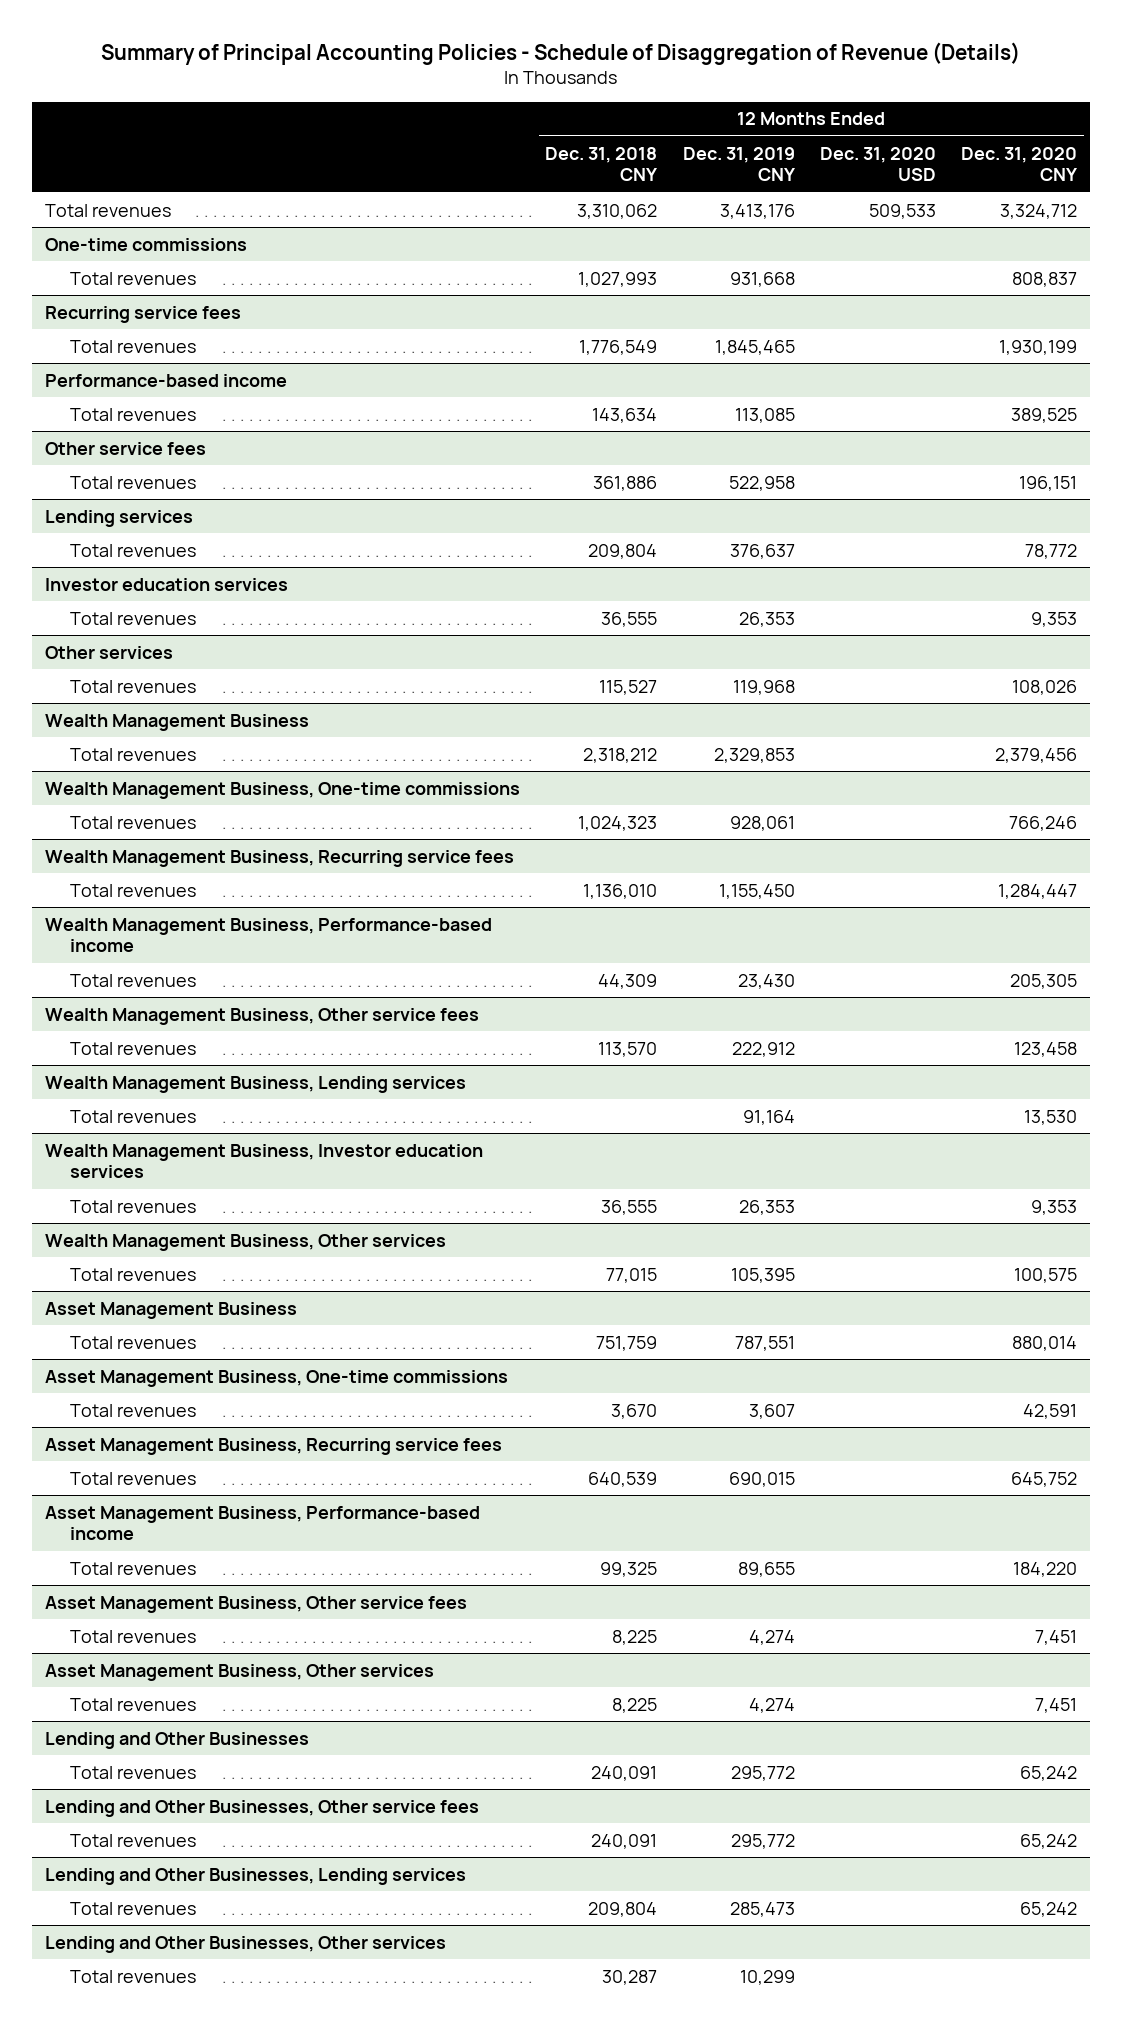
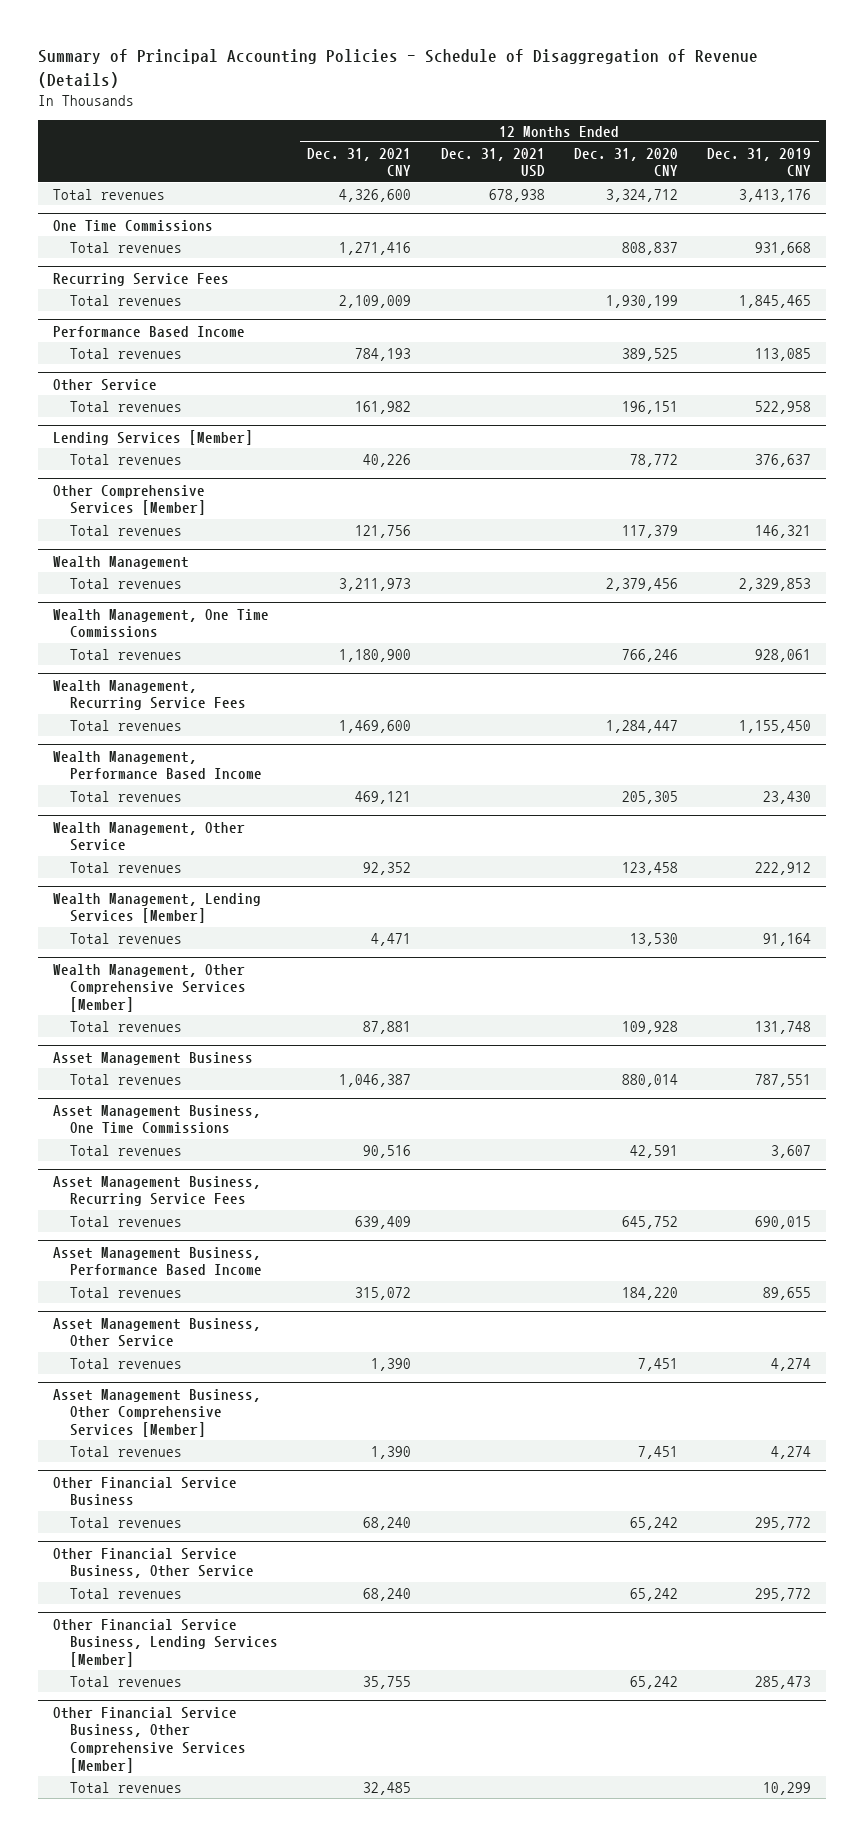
- | 12 Months Ended Dec. 31, 2018 CNY | 12 Months Ended Dec. 31, 2019 CNY | 12 Months Ended Dec. 31, 2020 USD | 12 Months Ended Dec. 31, 2020 CNY
+ | 12 Months Ended Dec. 31, 2021 CNY | 12 Months Ended Dec. 31, 2021 USD | 12 Months Ended Dec. 31, 2020 CNY | 12 Months Ended Dec. 31, 2019 CNY
- One-time commissions
+ One Time Commissions
- Recurring service fees
+ Recurring Service Fees
- Performance-based income
+ Performance Based Income
- Other service fees
+ Other Service
- Lending services
+ Lending Services [Member]
- Investor education services
- Total revenues | 36,555 | 26,353 | | 9,353
- Other services
- Total revenues | 115,527 | 119,968 | | 108,026
- Wealth Management Business
+ Other Comprehensive Services [Member]
+ Total revenues | 121,756 | | 117,379 | 146,321
+ Wealth Management
- Wealth Management Business, One-time commissions
+ Wealth Management, One Time Commissions
- Wealth Management Business, Recurring service fees
+ Wealth Management, Recurring Service Fees
- Wealth Management Business, Performance-based income
+ Wealth Management, Performance Based Income
- Wealth Management Business, Other service fees
+ Wealth Management, Other Service
- Wealth Management Business, Lending services
+ Wealth Management, Lending Services [Member]
- Wealth Management Business, Investor education services
- Total revenues | 36,555 | 26,353 | | 9,353
- Wealth Management Business, Other services
- Total revenues | 77,015 | 105,395 | | 100,575
+ Wealth Management, Other Comprehensive Services [Member]
+ Total revenues | 87,881 | | 109,928 | 131,748
- Asset Management Business, One-time commissions
+ Asset Management Business, One Time Commissions
- Asset Management Business, Recurring service fees
+ Asset Management Business, Recurring Service Fees
- Asset Management Business, Performance-based income
+ Asset Management Business, Performance Based Income
- Asset Management Business, Other service fees
+ Asset Management Business, Other Service
- Asset Management Business, Other services
+ Asset Management Business, Other Comprehensive Services [Member]
- Lending and Other Businesses
+ Other Financial Service Business
- Lending and Other Businesses, Other service fees
+ Other Financial Service Business, Other Service
- Lending and Other Businesses, Lending services
+ Other Financial Service Business, Lending Services [Member]
- Lending and Other Businesses, Other services
+ Other Financial Service Business, Other Comprehensive Services [Member]

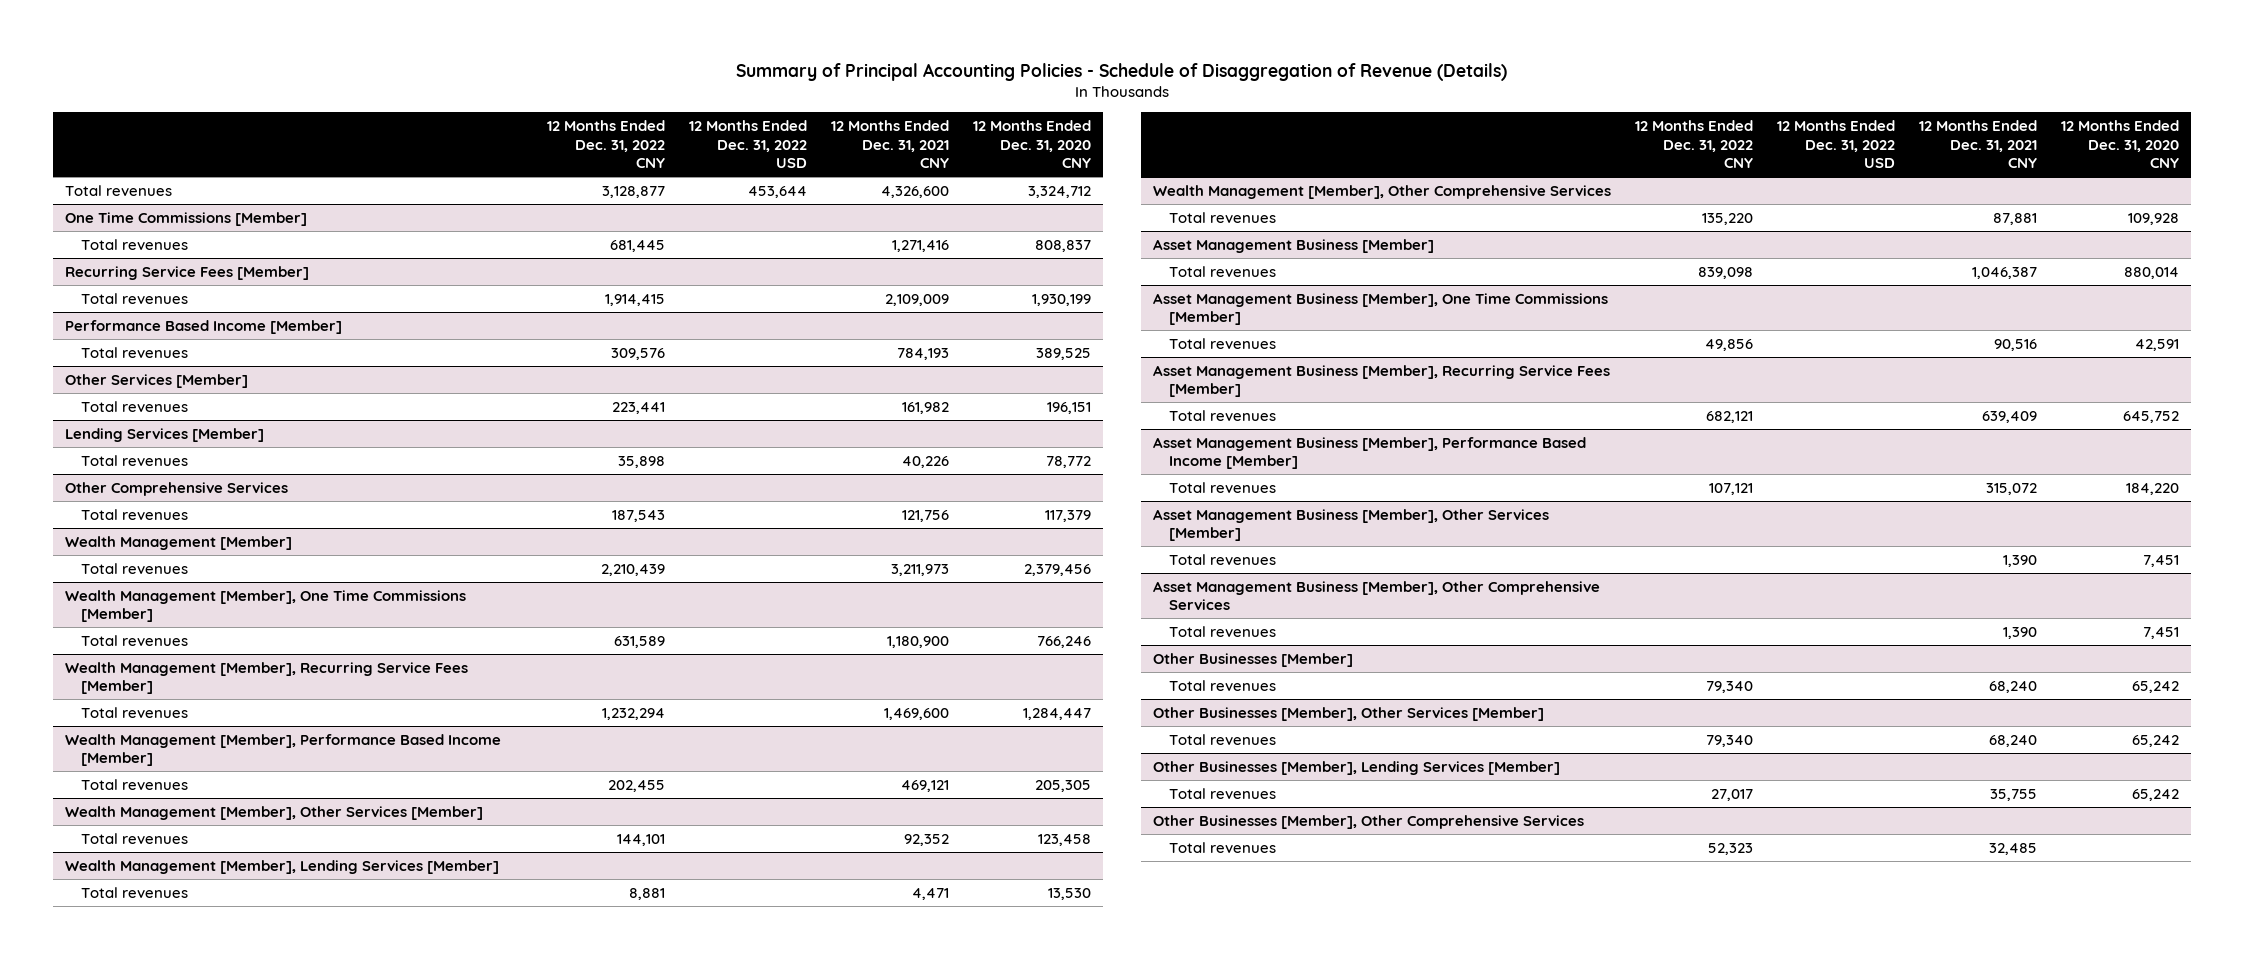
- | 12 Months Ended Dec. 31, 2021 CNY | 12 Months Ended Dec. 31, 2021 USD | 12 Months Ended Dec. 31, 2020 CNY | 12 Months Ended Dec. 31, 2019 CNY
+ | 12 Months Ended Dec. 31, 2022 CNY | 12 Months Ended Dec. 31, 2022 USD | 12 Months Ended Dec. 31, 2021 CNY | 12 Months Ended Dec. 31, 2020 CNY
- One Time Commissions
+ One Time Commissions [Member]
- Recurring Service Fees
+ Recurring Service Fees [Member]
- Performance Based Income
+ Performance Based Income [Member]
- Other Service
+ Other Services [Member]
- Other Comprehensive Services [Member]
+ Other Comprehensive Services
- Wealth Management
+ Wealth Management [Member]
- Wealth Management, One Time Commissions
+ Wealth Management [Member], One Time Commissions [Member]
- Wealth Management, Recurring Service Fees
+ Wealth Management [Member], Recurring Service Fees [Member]
- Wealth Management, Performance Based Income
+ Wealth Management [Member], Performance Based Income [Member]
- Wealth Management, Other Service
+ Wealth Management [Member], Other Services [Member]
- Wealth Management, Lending Services [Member]
+ Wealth Management [Member], Lending Services [Member]
- Wealth Management, Other Comprehensive Services [Member]
+ Wealth Management [Member], Other Comprehensive Services
- Asset Management Business
+ Asset Management Business [Member]
- Asset Management Business, One Time Commissions
+ Asset Management Business [Member], One Time Commissions [Member]
- Asset Management Business, Recurring Service Fees
+ Asset Management Business [Member], Recurring Service Fees [Member]
- Asset Management Business, Performance Based Income
+ Asset Management Business [Member], Performance Based Income [Member]
- Asset Management Business, Other Service
+ Asset Management Business [Member], Other Services [Member]
- Asset Management Business, Other Comprehensive Services [Member]
+ Asset Management Business [Member], Other Comprehensive Services
- Other Financial Service Business
+ Other Businesses [Member]
- Other Financial Service Business, Other Service
+ Other Businesses [Member], Other Services [Member]
- Other Financial Service Business, Lending Services [Member]
+ Other Businesses [Member], Lending Services [Member]
- Other Financial Service Business, Other Comprehensive Services [Member]
+ Other Businesses [Member], Other Comprehensive Services

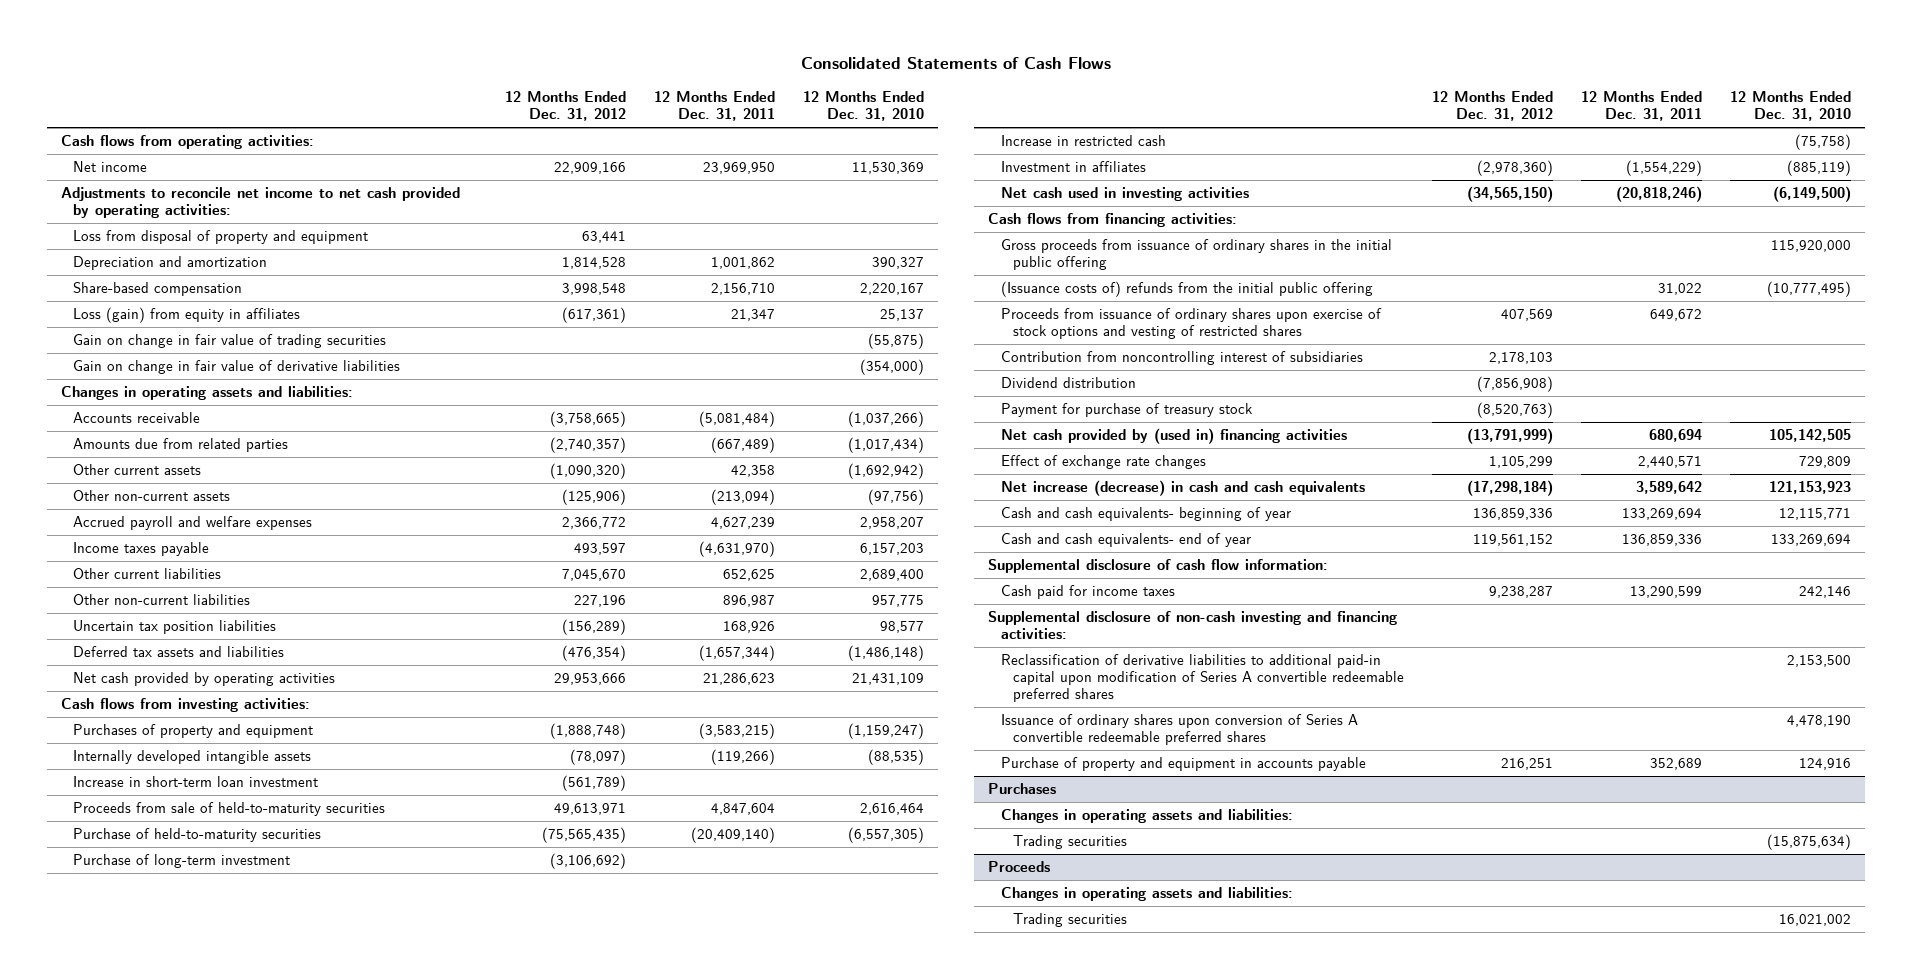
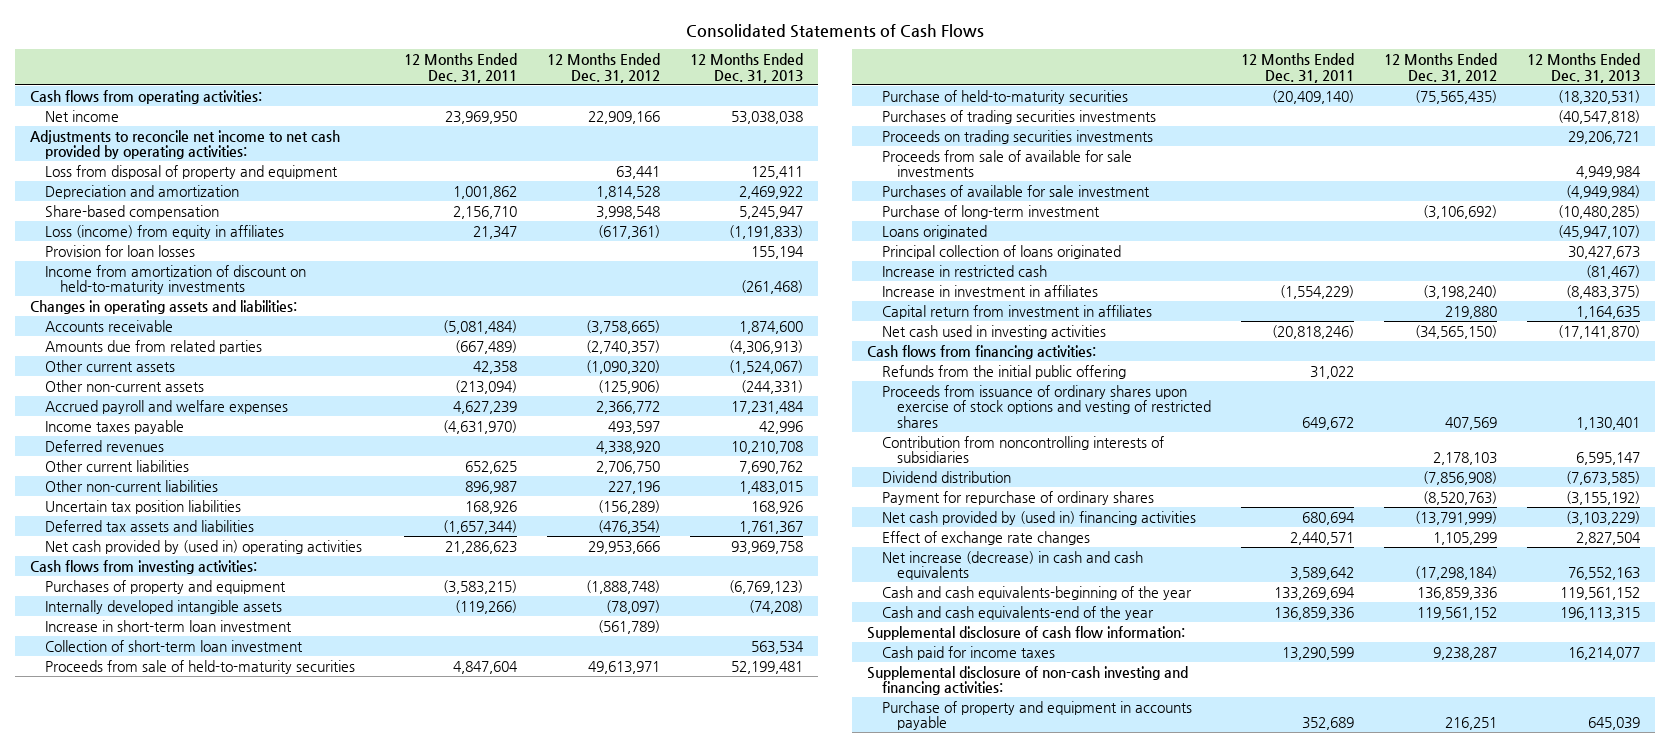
- | 12 Months Ended Dec. 31, 2012 | 12 Months Ended Dec. 31, 2011 | 12 Months Ended Dec. 31, 2010
+ | 12 Months Ended Dec. 31, 2011 | 12 Months Ended Dec. 31, 2012 | 12 Months Ended Dec. 31, 2013
- Loss (gain) from equity in affiliates | (617,361) | 21,347 | 25,137
- Gain on change in fair value of trading securities | | | (55,875)
- Gain on change in fair value of derivative liabilities | | | (354,000)
+ Loss (income) from equity in affiliates | 21,347 | (617,361) | (1,191,833)
+ Provision for loan losses | | | 155,194
+ Income from amortization of discount on held-to-maturity investments | | | (261,468)
- Other current liabilities | 7,045,670 | 652,625 | 2,689,400
+ Deferred revenues | | 4,338,920 | 10,210,708
+ Other current liabilities | 652,625 | 2,706,750 | 7,690,762
- Net cash provided by operating activities | 29,953,666 | 21,286,623 | 21,431,109
+ Net cash provided by (used in) operating activities | 21,286,623 | 29,953,666 | 93,969,758
+ Collection of short-term loan investment | | | 563,534
+ Purchases of trading securities investments | | | (40,547,818)
+ Proceeds on trading securities investments | | | 29,206,721
+ Proceeds from sale of available for sale investments | | | 4,949,984
+ Purchases of available for sale investment | | | (4,949,984)
+ Loans originated | | | (45,947,107)
+ Principal collection of loans originated | | | 30,427,673
- Investment in affiliates | (2,978,360) | (1,554,229) | (885,119)
+ Increase in investment in affiliates | (1,554,229) | (3,198,240) | (8,483,375)
+ Capital return from investment in affiliates | | 219,880 | 1,164,635
- Gross proceeds from issuance of ordinary shares in the initial public offering | | | 115,920,000
- (Issuance costs of) refunds from the initial public offering | | 31,022 | (10,777,495)
+ Refunds from the initial public offering | 31,022 | |
- Contribution from noncontrolling interest of subsidiaries | 2,178,103 | |
+ Contribution from noncontrolling interests of subsidiaries | | 2,178,103 | 6,595,147
- Payment for purchase of treasury stock | (8,520,763) | |
+ Payment for repurchase of ordinary shares | | (8,520,763) | (3,155,192)
- Cash and cash equivalents- beginning of year | 136,859,336 | 133,269,694 | 12,115,771
- Cash and cash equivalents- end of year | 119,561,152 | 136,859,336 | 133,269,694
+ Cash and cash equivalents-beginning of the year | 133,269,694 | 136,859,336 | 119,561,152
+ Cash and cash equivalents-end of the year | 136,859,336 | 119,561,152 | 196,113,315
- Reclassification of derivative liabilities to additional paid-in capital upon modification of Series A convertible redeemable preferred shares | | | 2,153,500
- Issuance of ordinary shares upon conversion of Series A convertible redeemable preferred shares | | | 4,478,190
- Purchases
- Changes in operating assets and liabilities:
- Trading securities | | | (15,875,634)
- Proceeds
- Changes in operating assets and liabilities:
- Trading securities | | | 16,021,002

